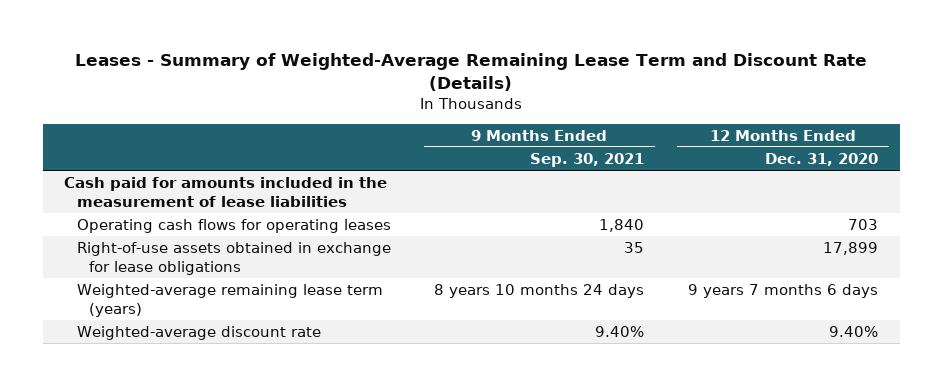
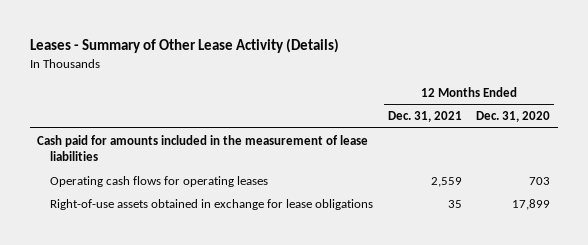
- Leases - Summary of Weighted-Average Remaining Lease Term and Discount Rate (Details)
+ Leases - Summary of Other Lease Activity (Details)
- | 9 Months Ended Sep. 30, 2021 | 12 Months Ended Dec. 31, 2020
+ | 12 Months Ended Dec. 31, 2021 | 12 Months Ended Dec. 31, 2020
- Weighted-average remaining lease term (years) | 8 years 10 months 24 days | 9 years 7 months 6 days
- Weighted-average discount rate | 9.40% | 9.40%

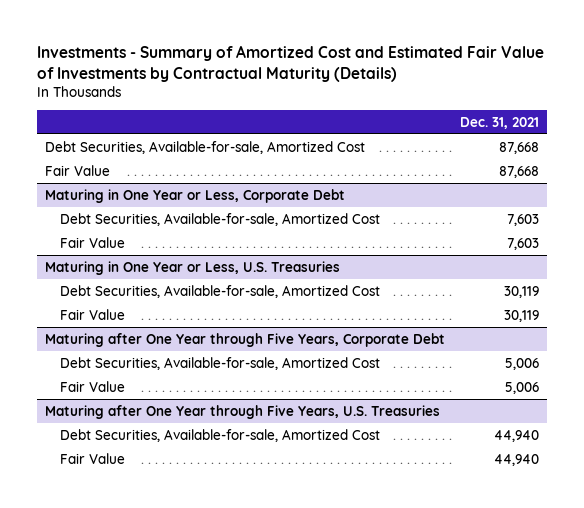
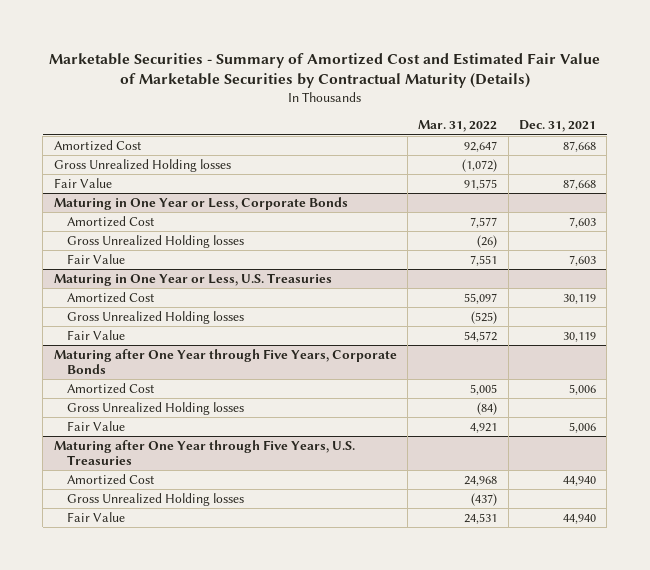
- Investments - Summary of Amortized Cost and Estimated Fair Value of Investments by Contractual Maturity (Details)
+ Marketable Securities - Summary of Amortized Cost and Estimated Fair Value of Marketable Securities by Contractual Maturity (Details)
- | Dec. 31, 2021
+ | Mar. 31, 2022 | Dec. 31, 2021
- Debt Securities, Available-for-sale, Amortized Cost | 87,668
+ Amortized Cost | 92,647 | 87,668
+ Gross Unrealized Holding losses | (1,072) |
- Maturing in One Year or Less, Corporate Debt
- Debt Securities, Available-for-sale, Amortized Cost | 7,603
+ Maturing in One Year or Less, Corporate Bonds
+ Amortized Cost | 7,577 | 7,603
+ Gross Unrealized Holding losses | (26) |
@ Maturing in One Year or Less, U.S. Treasuries
- Debt Securities, Available-for-sale, Amortized Cost | 30,119
+ Amortized Cost | 55,097 | 30,119
+ Gross Unrealized Holding losses | (525) |
- Maturing after One Year through Five Years, Corporate Debt
- Debt Securities, Available-for-sale, Amortized Cost | 5,006
+ Maturing after One Year through Five Years, Corporate Bonds
+ Amortized Cost | 5,005 | 5,006
+ Gross Unrealized Holding losses | (84) |
@ Maturing after One Year through Five Years, U.S. Treasuries
- Debt Securities, Available-for-sale, Amortized Cost | 44,940
+ Amortized Cost | 24,968 | 44,940
+ Gross Unrealized Holding losses | (437) |

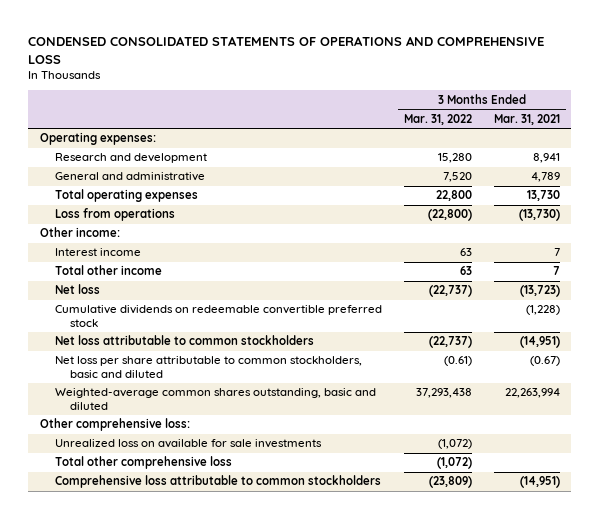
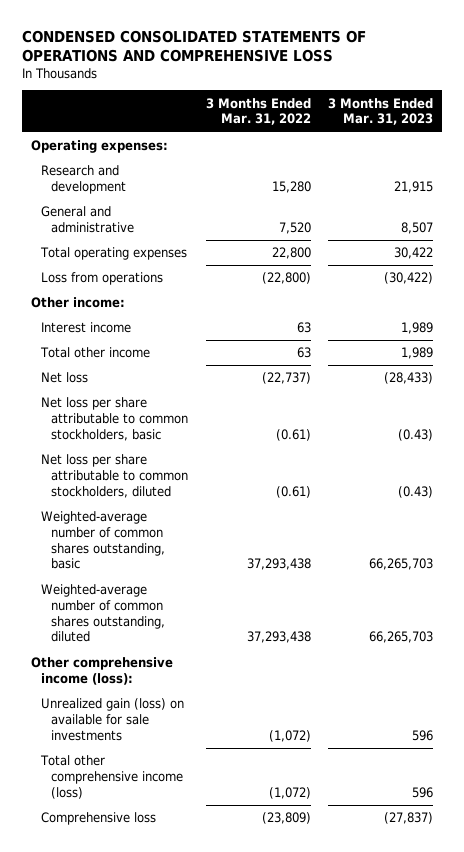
- | 3 Months Ended Mar. 31, 2022 | 3 Months Ended Mar. 31, 2021
+ | 3 Months Ended Mar. 31, 2022 | 3 Months Ended Mar. 31, 2023
- Cumulative dividends on redeemable convertible preferred stock | | (1,228)
- Net loss attributable to common stockholders | (22,737) | (14,951)
- Net loss per share attributable to common stockholders, basic and diluted | (0.61) | (0.67)
- Weighted-average common shares outstanding, basic and diluted | 37,293,438 | 22,263,994
- Other comprehensive loss:
- Unrealized loss on available for sale investments | (1,072) |
- Total other comprehensive loss | (1,072) |
- Comprehensive loss attributable to common stockholders | (23,809) | (14,951)
+ Net loss per share attributable to common stockholders, basic | (0.61) | (0.43)
+ Net loss per share attributable to common stockholders, diluted | (0.61) | (0.43)
+ Weighted-average number of common shares outstanding, basic | 37,293,438 | 66,265,703
+ Weighted-average number of common shares outstanding, diluted | 37,293,438 | 66,265,703
+ Other comprehensive income (loss):
+ Unrealized gain (loss) on available for sale investments | (1,072) | 596
+ Total other comprehensive income (loss) | (1,072) | 596
+ Comprehensive loss | (23,809) | (27,837)

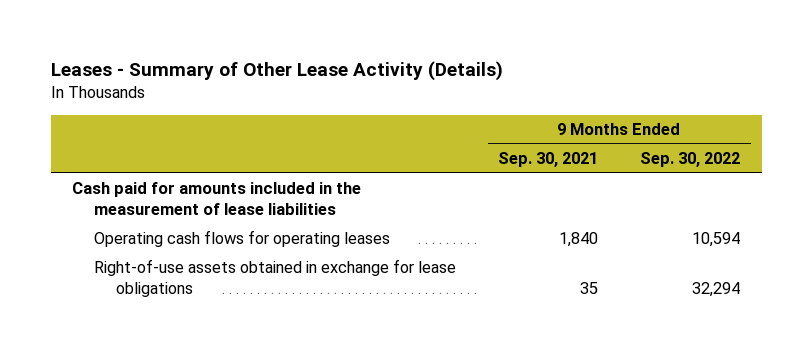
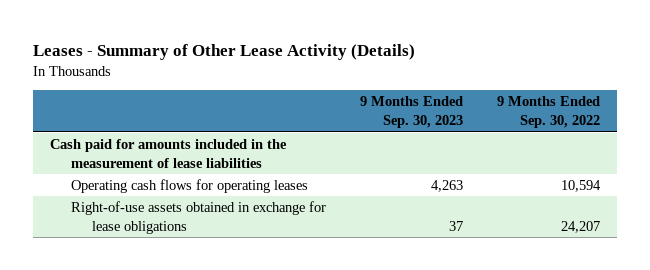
- | 9 Months Ended Sep. 30, 2021 | 9 Months Ended Sep. 30, 2022
+ | 9 Months Ended Sep. 30, 2023 | 9 Months Ended Sep. 30, 2022
- Right-of-use assets obtained in exchange for lease obligations | 35 | 32,294
+ Right-of-use assets obtained in exchange for lease obligations | 37 | 24,207

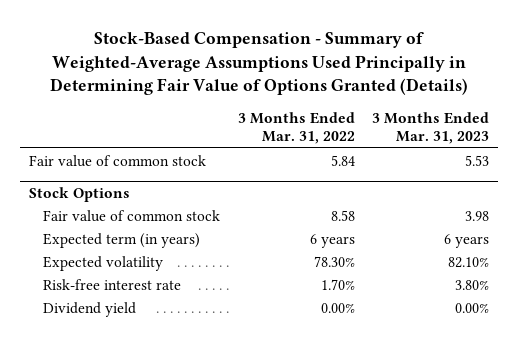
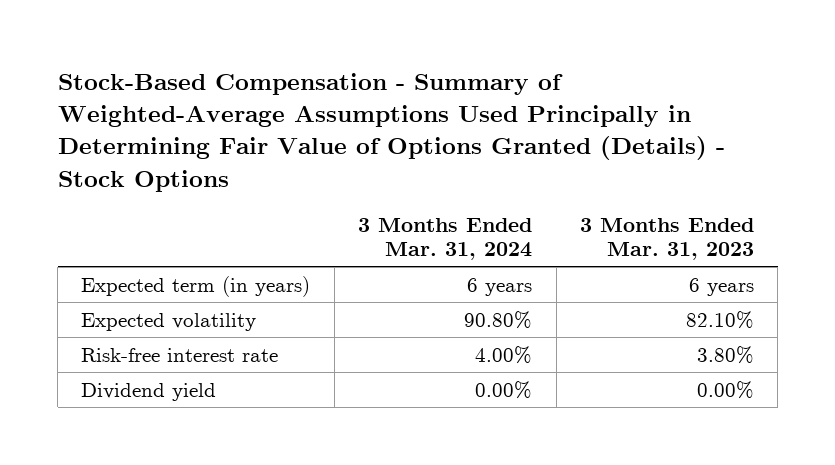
- Stock-Based Compensation - Summary of Weighted-Average Assumptions Used Principally in Determining Fair Value of Options Granted (Details)
+ Stock-Based Compensation - Summary of Weighted-Average Assumptions Used Principally in Determining Fair Value of Options Granted (Details) - Stock Options
- | 3 Months Ended Mar. 31, 2022 | 3 Months Ended Mar. 31, 2023
+ | 3 Months Ended Mar. 31, 2024 | 3 Months Ended Mar. 31, 2023
- Fair value of common stock | 5.84 | 5.53
- Stock Options
- Fair value of common stock | 8.58 | 3.98

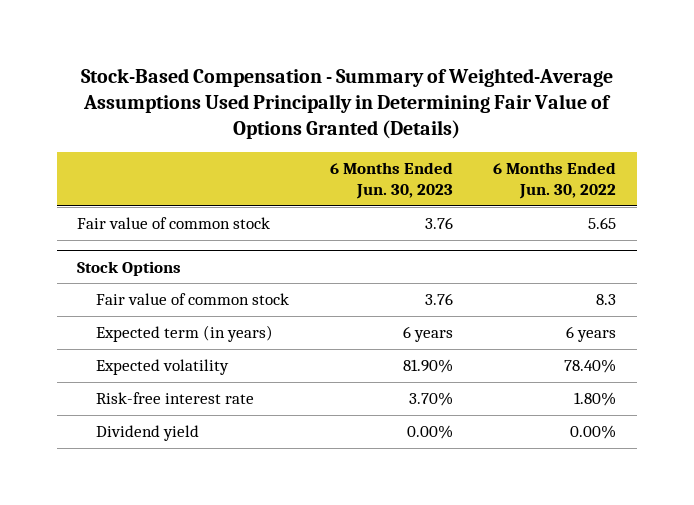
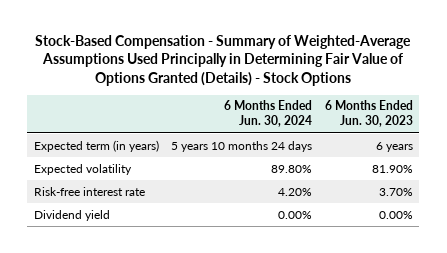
- Stock-Based Compensation - Summary of Weighted-Average Assumptions Used Principally in Determining Fair Value of Options Granted (Details)
+ Stock-Based Compensation - Summary of Weighted-Average Assumptions Used Principally in Determining Fair Value of Options Granted (Details) - Stock Options
- | 6 Months Ended Jun. 30, 2023 | 6 Months Ended Jun. 30, 2022
+ | 6 Months Ended Jun. 30, 2024 | 6 Months Ended Jun. 30, 2023
- Fair value of common stock | 3.76 | 5.65
- Stock Options
- Fair value of common stock | 3.76 | 8.3

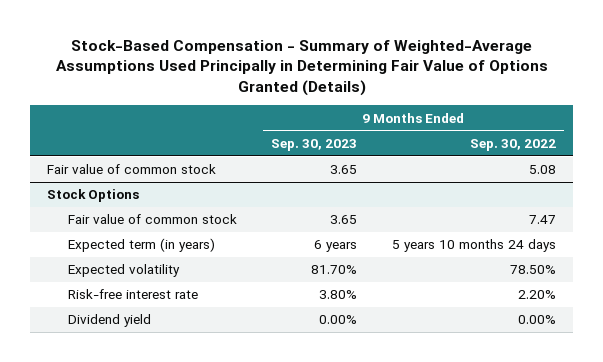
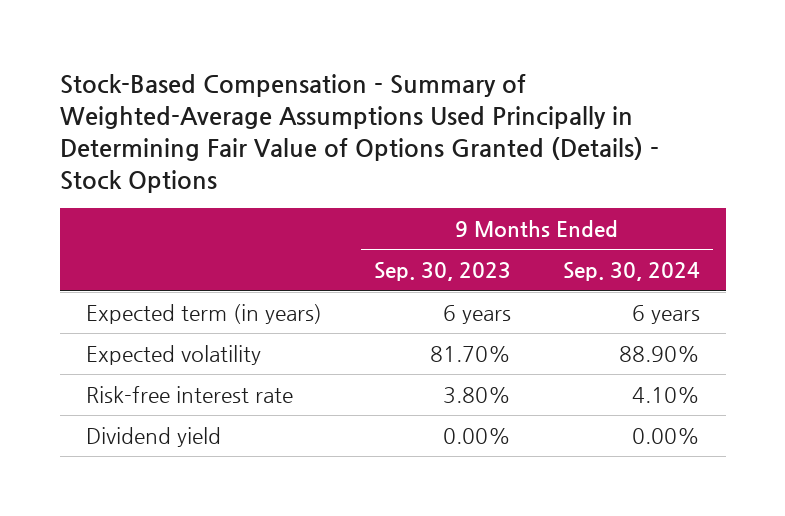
- Stock-Based Compensation - Summary of Weighted-Average Assumptions Used Principally in Determining Fair Value of Options Granted (Details)
+ Stock-Based Compensation - Summary of Weighted-Average Assumptions Used Principally in Determining Fair Value of Options Granted (Details) - Stock Options
- | 9 Months Ended Sep. 30, 2023 | 9 Months Ended Sep. 30, 2022
+ | 9 Months Ended Sep. 30, 2023 | 9 Months Ended Sep. 30, 2024
- Fair value of common stock | 3.65 | 5.08
- Stock Options
- Fair value of common stock | 3.65 | 7.47

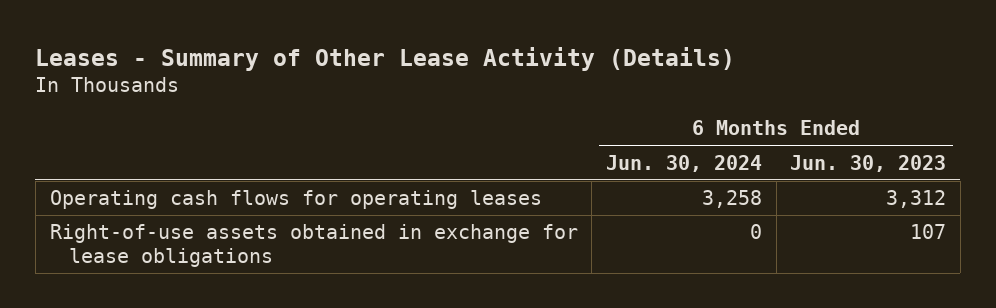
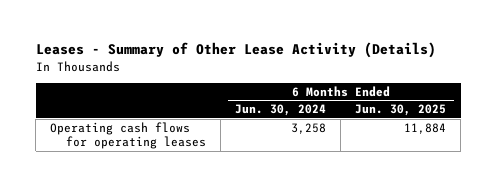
- | 6 Months Ended Jun. 30, 2024 | 6 Months Ended Jun. 30, 2023
+ | 6 Months Ended Jun. 30, 2024 | 6 Months Ended Jun. 30, 2025
- Right-of-use assets obtained in exchange for lease obligations | 0 | 107

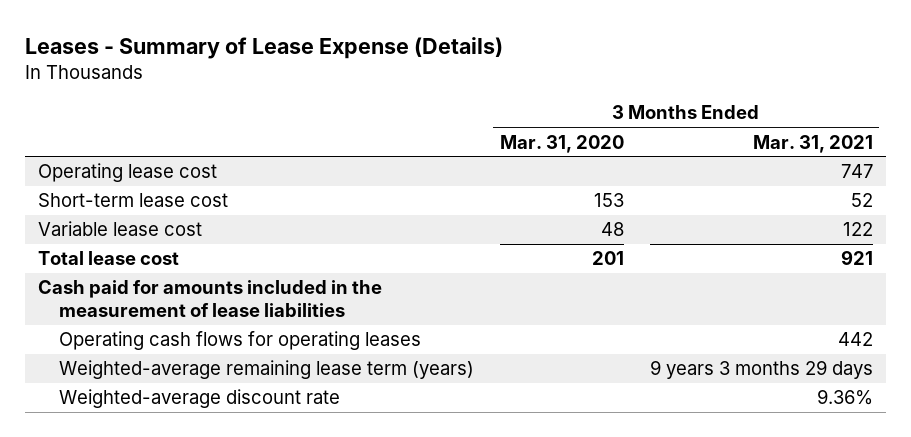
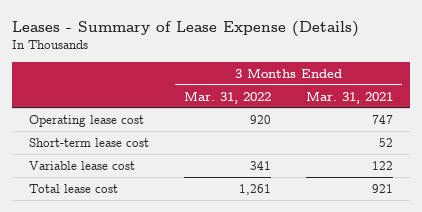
- | 3 Months Ended Mar. 31, 2020 | 3 Months Ended Mar. 31, 2021
+ | 3 Months Ended Mar. 31, 2022 | 3 Months Ended Mar. 31, 2021
- Cash paid for amounts included in the measurement of lease liabilities
- Operating cash flows for operating leases | | 442
- Weighted-average remaining lease term (years) | | 9 years 3 months 29 days
- Weighted-average discount rate | | 9.36%

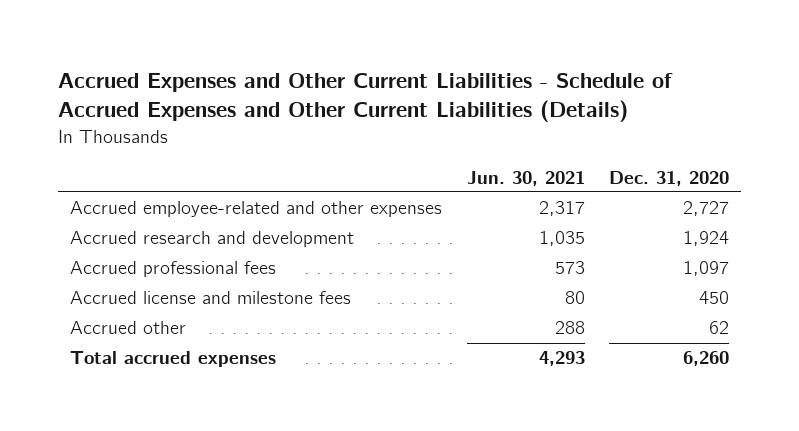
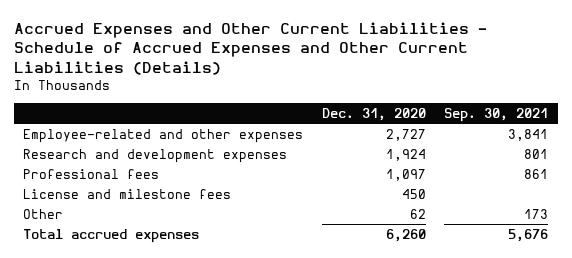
- | Jun. 30, 2021 | Dec. 31, 2020
+ | Dec. 31, 2020 | Sep. 30, 2021
- Accrued employee-related and other expenses | 2,317 | 2,727
- Accrued research and development | 1,035 | 1,924
- Accrued professional fees | 573 | 1,097
- Accrued license and milestone fees | 80 | 450
- Accrued other | 288 | 62
+ Employee-related and other expenses | 2,727 | 3,841
+ Research and development expenses | 1,924 | 801
+ Professional fees | 1,097 | 861
+ License and milestone fees | 450 |
+ Other | 62 | 173

